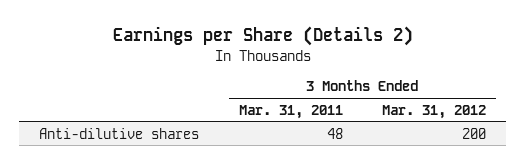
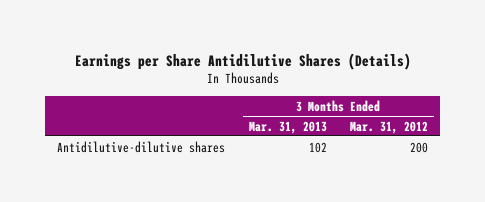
- Earnings per Share (Details 2)
+ Earnings per Share Antidilutive Shares (Details)
- | 3 Months Ended Mar. 31, 2011 | 3 Months Ended Mar. 31, 2012
+ | 3 Months Ended Mar. 31, 2013 | 3 Months Ended Mar. 31, 2012
- Anti-dilutive shares | 48 | 200
+ Antidilutive-dilutive shares | 102 | 200

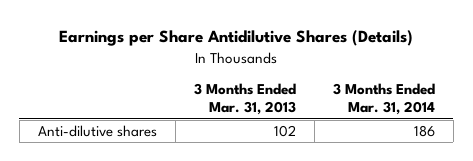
- | 3 Months Ended Mar. 31, 2013 | 3 Months Ended Mar. 31, 2012
+ | 3 Months Ended Mar. 31, 2013 | 3 Months Ended Mar. 31, 2014
- Antidilutive-dilutive shares | 102 | 200
+ Anti-dilutive shares | 102 | 186

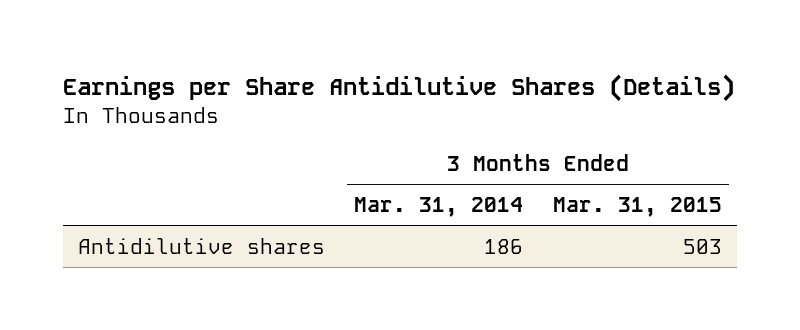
- | 3 Months Ended Mar. 31, 2013 | 3 Months Ended Mar. 31, 2014
+ | 3 Months Ended Mar. 31, 2014 | 3 Months Ended Mar. 31, 2015
- Anti-dilutive shares | 102 | 186
+ Antidilutive shares | 186 | 503

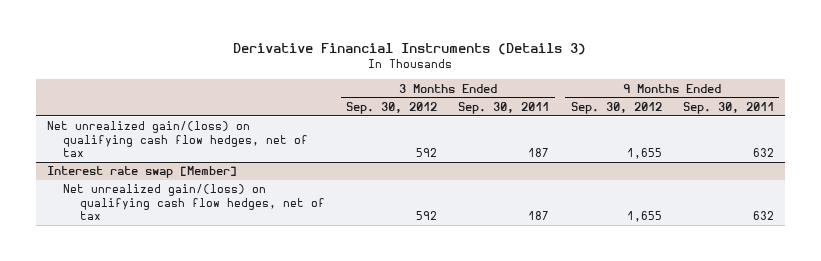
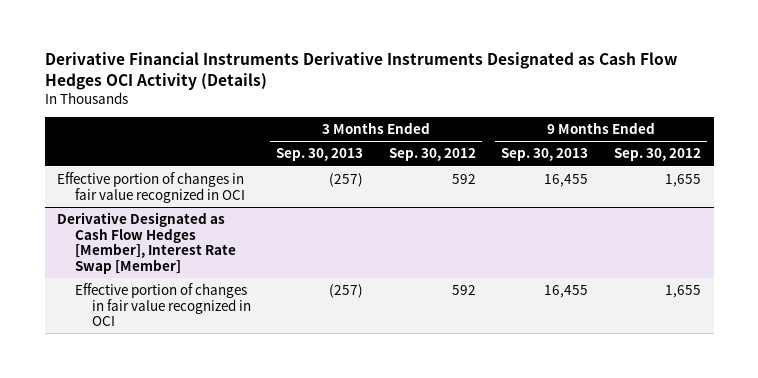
- Derivative Financial Instruments (Details 3)
+ Derivative Financial Instruments Derivative Instruments Designated as Cash Flow Hedges OCI Activity (Details)
- | 3 Months Ended Sep. 30, 2012 | 3 Months Ended Sep. 30, 2011 | 9 Months Ended Sep. 30, 2012 | 9 Months Ended Sep. 30, 2011
+ | 3 Months Ended Sep. 30, 2013 | 3 Months Ended Sep. 30, 2012 | 9 Months Ended Sep. 30, 2013 | 9 Months Ended Sep. 30, 2012
- Net unrealized gain/(loss) on qualifying cash flow hedges, net of tax | 592 | 187 | 1,655 | 632
- Interest rate swap [Member]
- Net unrealized gain/(loss) on qualifying cash flow hedges, net of tax | 592 | 187 | 1,655 | 632
+ Effective portion of changes in fair value recognized in OCI | (257) | 592 | 16,455 | 1,655
+ Derivative Designated as Cash Flow Hedges [Member], Interest Rate Swap [Member]
+ Effective portion of changes in fair value recognized in OCI | (257) | 592 | 16,455 | 1,655

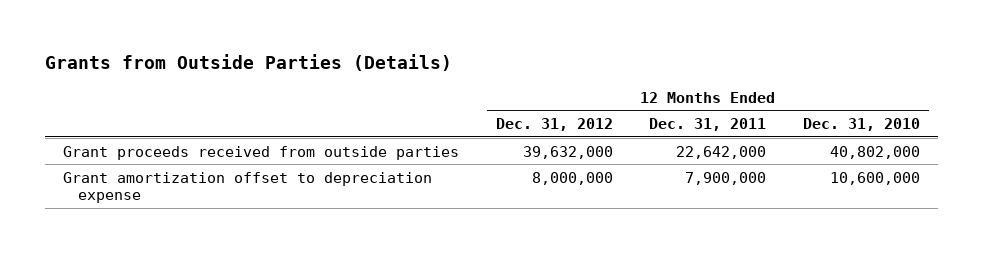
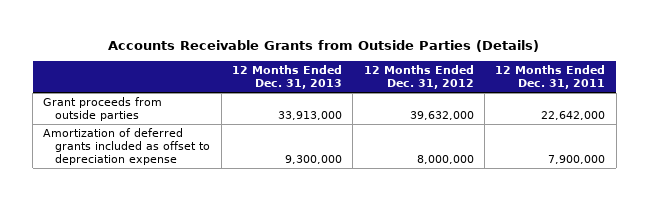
- Grants from Outside Parties (Details)
+ Accounts Receivable Grants from Outside Parties (Details)
- | 12 Months Ended Dec. 31, 2012 | 12 Months Ended Dec. 31, 2011 | 12 Months Ended Dec. 31, 2010
+ | 12 Months Ended Dec. 31, 2013 | 12 Months Ended Dec. 31, 2012 | 12 Months Ended Dec. 31, 2011
- Grant proceeds received from outside parties | 39,632,000 | 22,642,000 | 40,802,000
- Grant amortization offset to depreciation expense | 8,000,000 | 7,900,000 | 10,600,000
+ Grant proceeds from outside parties | 33,913,000 | 39,632,000 | 22,642,000
+ Amortization of deferred grants included as offset to depreciation expense | 9,300,000 | 8,000,000 | 7,900,000

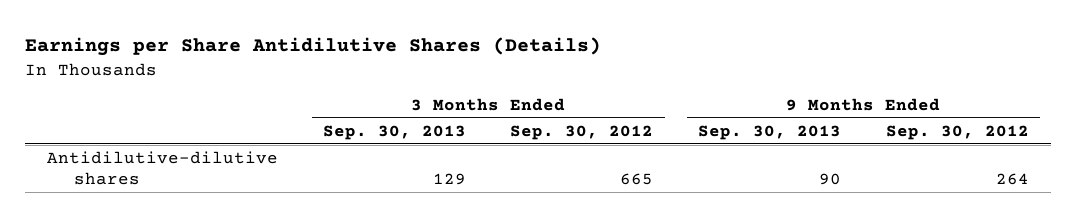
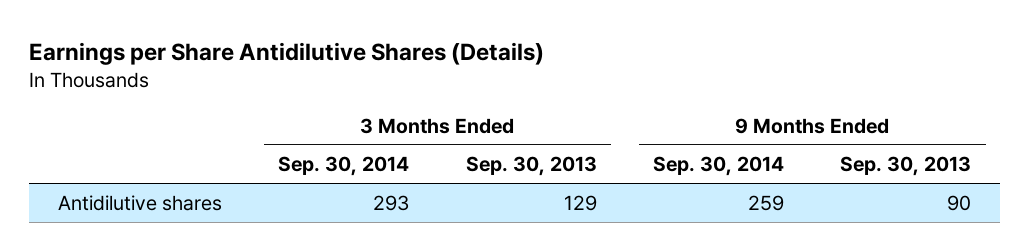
- | 3 Months Ended Sep. 30, 2013 | 3 Months Ended Sep. 30, 2012 | 9 Months Ended Sep. 30, 2013 | 9 Months Ended Sep. 30, 2012
+ | 3 Months Ended Sep. 30, 2014 | 3 Months Ended Sep. 30, 2013 | 9 Months Ended Sep. 30, 2014 | 9 Months Ended Sep. 30, 2013
- Antidilutive-dilutive shares | 129 | 665 | 90 | 264
+ Antidilutive shares | 293 | 129 | 259 | 90

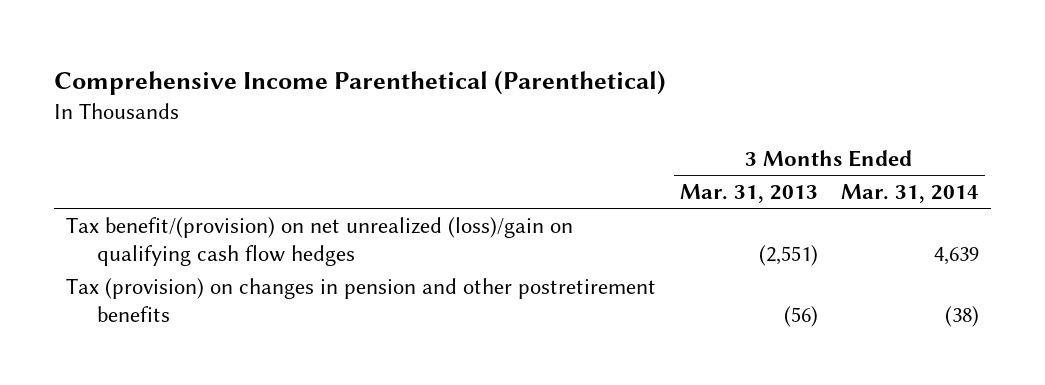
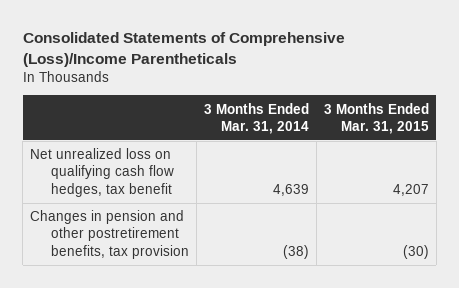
- Comprehensive Income Parenthetical (Parenthetical)
+ Consolidated Statements of Comprehensive (Loss)/Income Parentheticals
- | 3 Months Ended Mar. 31, 2013 | 3 Months Ended Mar. 31, 2014
+ | 3 Months Ended Mar. 31, 2014 | 3 Months Ended Mar. 31, 2015
- Tax benefit/(provision) on net unrealized (loss)/gain on qualifying cash flow hedges | (2,551) | 4,639
- Tax (provision) on changes in pension and other postretirement benefits | (56) | (38)
+ Net unrealized loss on qualifying cash flow hedges, tax benefit | 4,639 | 4,207
+ Changes in pension and other postretirement benefits, tax provision | (38) | (30)

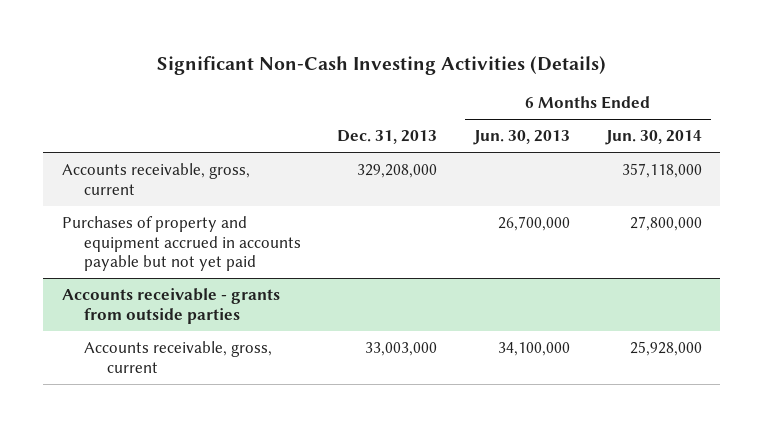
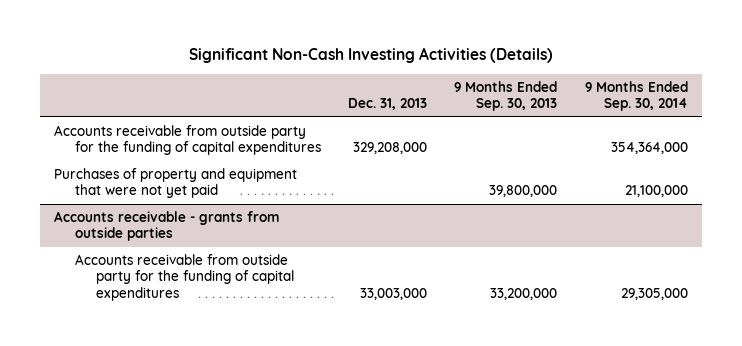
- | Dec. 31, 2013 | 6 Months Ended Jun. 30, 2013 | 6 Months Ended Jun. 30, 2014
+ | Dec. 31, 2013 | 9 Months Ended Sep. 30, 2013 | 9 Months Ended Sep. 30, 2014
- Accounts receivable, gross, current | 329,208,000 | | 357,118,000
- Purchases of property and equipment accrued in accounts payable but not yet paid | | 26,700,000 | 27,800,000
+ Accounts receivable from outside party for the funding of capital expenditures | 329,208,000 | | 354,364,000
+ Purchases of property and equipment that were not yet paid | | 39,800,000 | 21,100,000
@ Accounts receivable - grants from outside parties
- Accounts receivable, gross, current | 33,003,000 | 34,100,000 | 25,928,000
+ Accounts receivable from outside party for the funding of capital expenditures | 33,003,000 | 33,200,000 | 29,305,000

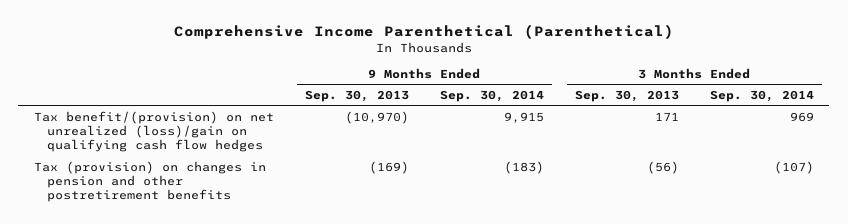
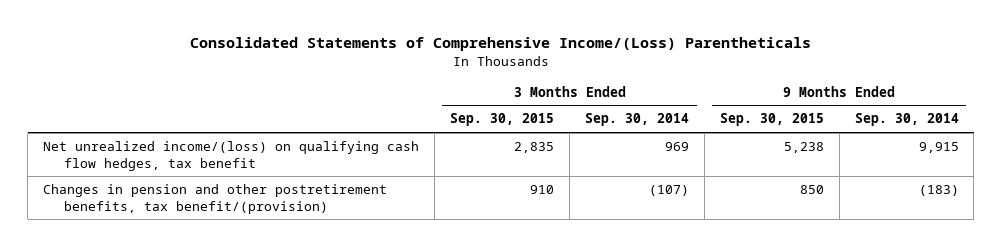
- Comprehensive Income Parenthetical (Parenthetical)
+ Consolidated Statements of Comprehensive Income/(Loss) Parentheticals
- | 9 Months Ended Sep. 30, 2013 | 9 Months Ended Sep. 30, 2014 | 3 Months Ended Sep. 30, 2013 | 3 Months Ended Sep. 30, 2014
+ | 3 Months Ended Sep. 30, 2015 | 3 Months Ended Sep. 30, 2014 | 9 Months Ended Sep. 30, 2015 | 9 Months Ended Sep. 30, 2014
- Tax benefit/(provision) on net unrealized (loss)/gain on qualifying cash flow hedges | (10,970) | 9,915 | 171 | 969
- Tax (provision) on changes in pension and other postretirement benefits | (169) | (183) | (56) | (107)
+ Net unrealized income/(loss) on qualifying cash flow hedges, tax benefit | 2,835 | 969 | 5,238 | 9,915
+ Changes in pension and other postretirement benefits, tax benefit/(provision) | 910 | (107) | 850 | (183)

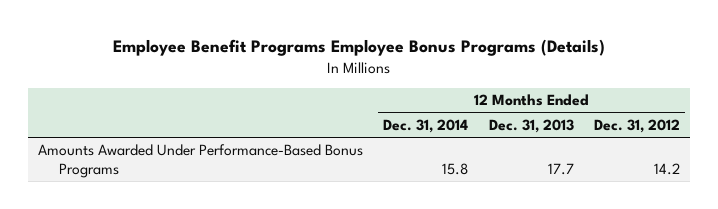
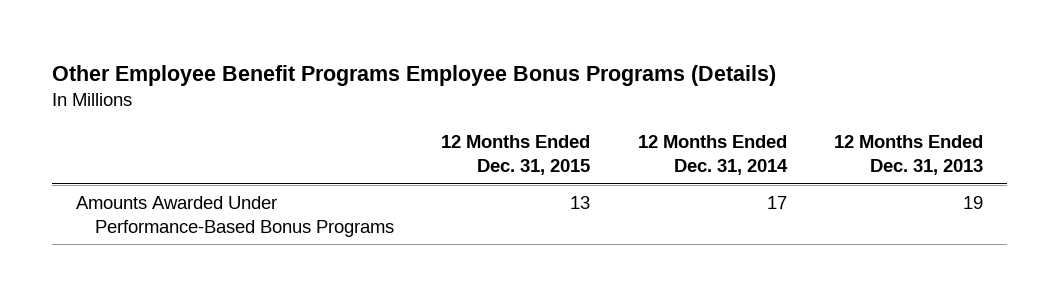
- Employee Benefit Programs Employee Bonus Programs (Details)
+ Other Employee Benefit Programs Employee Bonus Programs (Details)
- | 12 Months Ended Dec. 31, 2014 | 12 Months Ended Dec. 31, 2013 | 12 Months Ended Dec. 31, 2012
+ | 12 Months Ended Dec. 31, 2015 | 12 Months Ended Dec. 31, 2014 | 12 Months Ended Dec. 31, 2013
- Amounts Awarded Under Performance-Based Bonus Programs | 15.8 | 17.7 | 14.2
+ Amounts Awarded Under Performance-Based Bonus Programs | 13 | 17 | 19

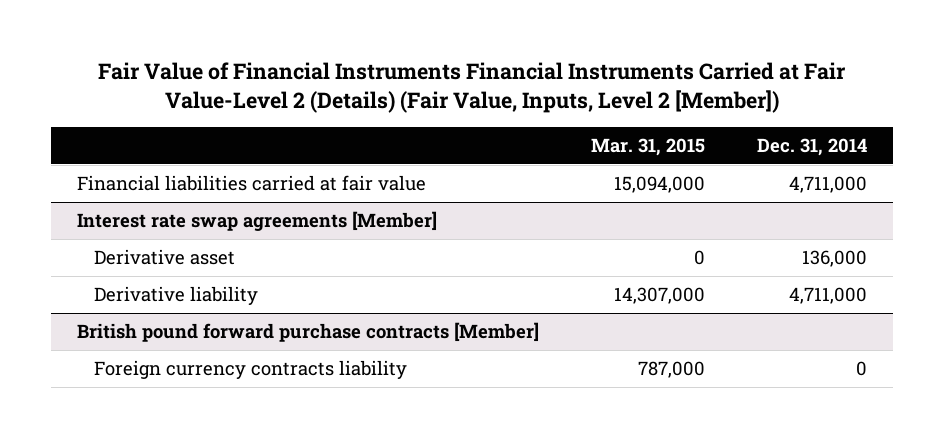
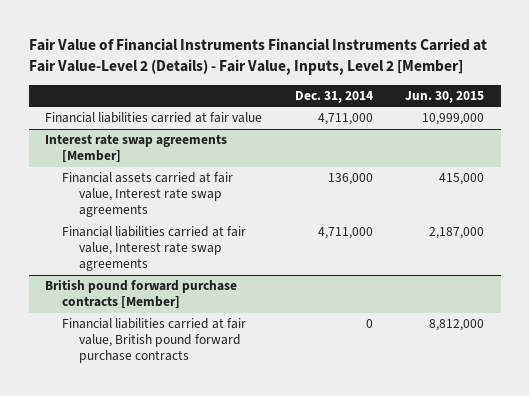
- Fair Value of Financial Instruments Financial Instruments Carried at Fair Value-Level 2 (Details) (Fair Value, Inputs, Level 2 [Member])
+ Fair Value of Financial Instruments Financial Instruments Carried at Fair Value-Level 2 (Details) - Fair Value, Inputs, Level 2 [Member]
- | Mar. 31, 2015 | Dec. 31, 2014
+ | Dec. 31, 2014 | Jun. 30, 2015
@ Interest rate swap agreements [Member]
- Derivative asset | 0 | 136,000
- Derivative liability | 14,307,000 | 4,711,000
+ Financial assets carried at fair value, Interest rate swap agreements | 136,000 | 415,000
+ Financial liabilities carried at fair value, Interest rate swap agreements | 4,711,000 | 2,187,000
@ British pound forward purchase contracts [Member]
- Foreign currency contracts liability | 787,000 | 0
+ Financial liabilities carried at fair value, British pound forward purchase contracts | 0 | 8,812,000

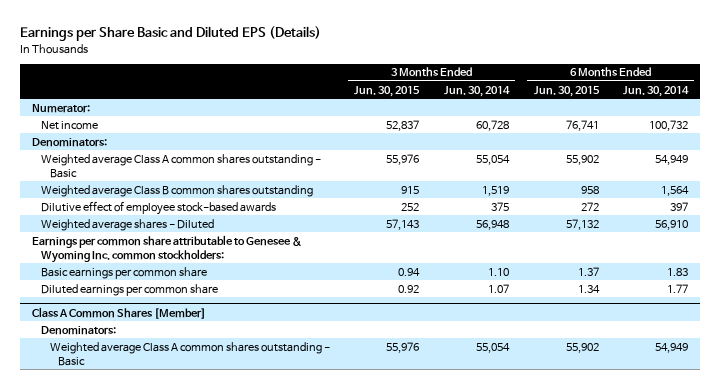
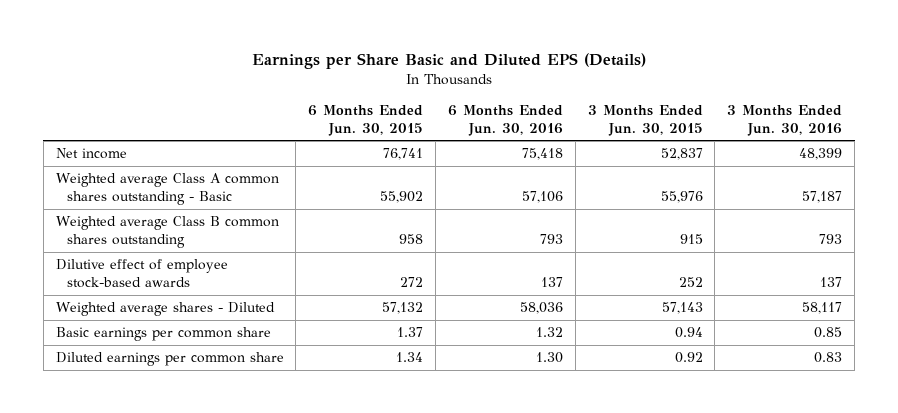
- | 3 Months Ended Jun. 30, 2015 | 3 Months Ended Jun. 30, 2014 | 6 Months Ended Jun. 30, 2015 | 6 Months Ended Jun. 30, 2014
+ | 6 Months Ended Jun. 30, 2015 | 6 Months Ended Jun. 30, 2016 | 3 Months Ended Jun. 30, 2015 | 3 Months Ended Jun. 30, 2016
- Numerator:
- Denominators:
- Earnings per common share attributable to Genesee & Wyoming Inc. common stockholders:
- Class A Common Shares [Member]
- Denominators:
- Weighted average Class A common shares outstanding - Basic | 55,976 | 55,054 | 55,902 | 54,949

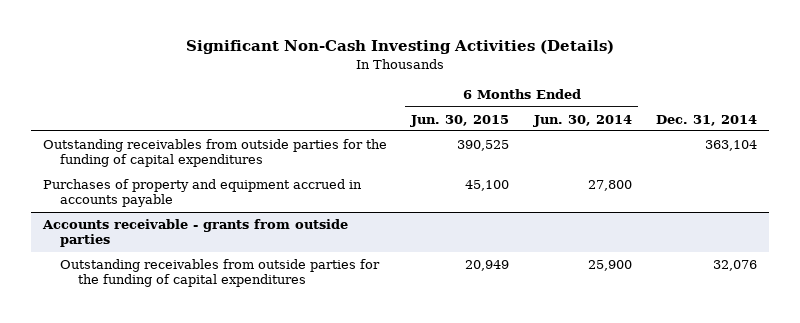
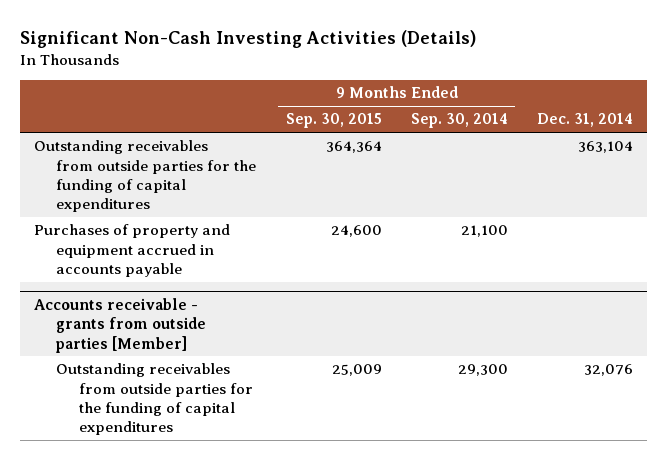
- | 6 Months Ended Jun. 30, 2015 | 6 Months Ended Jun. 30, 2014 | Dec. 31, 2014
+ | 9 Months Ended Sep. 30, 2015 | 9 Months Ended Sep. 30, 2014 | Dec. 31, 2014
- Accounts receivable - grants from outside parties
+ Accounts receivable - grants from outside parties [Member]

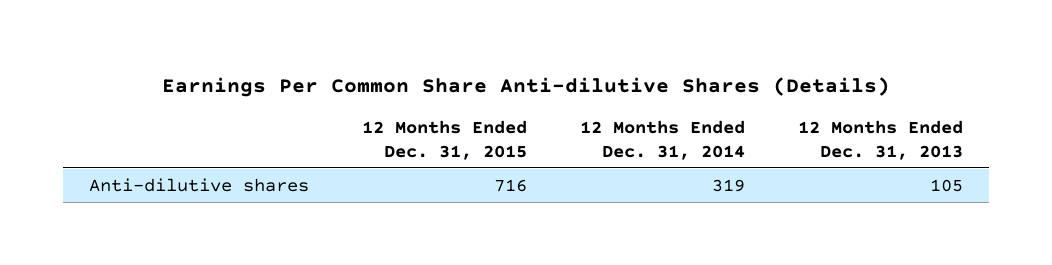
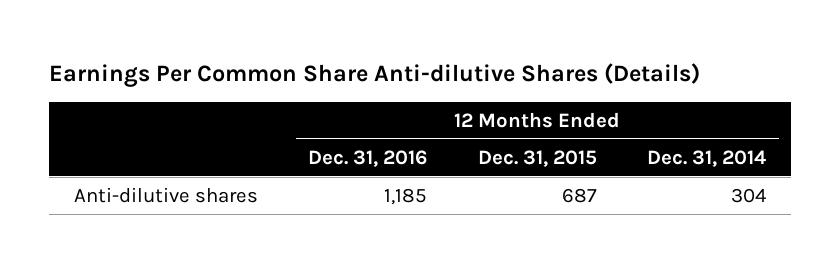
- | 12 Months Ended Dec. 31, 2015 | 12 Months Ended Dec. 31, 2014 | 12 Months Ended Dec. 31, 2013
+ | 12 Months Ended Dec. 31, 2016 | 12 Months Ended Dec. 31, 2015 | 12 Months Ended Dec. 31, 2014
- Anti-dilutive shares | 716 | 319 | 105
+ Anti-dilutive shares | 1,185 | 687 | 304

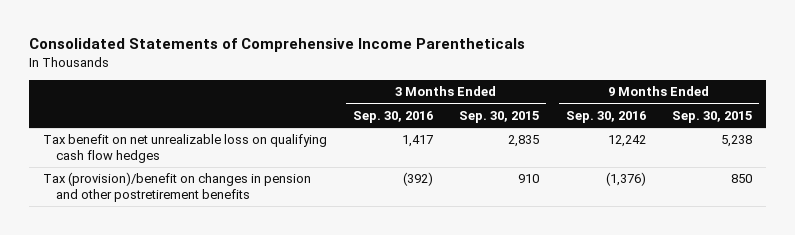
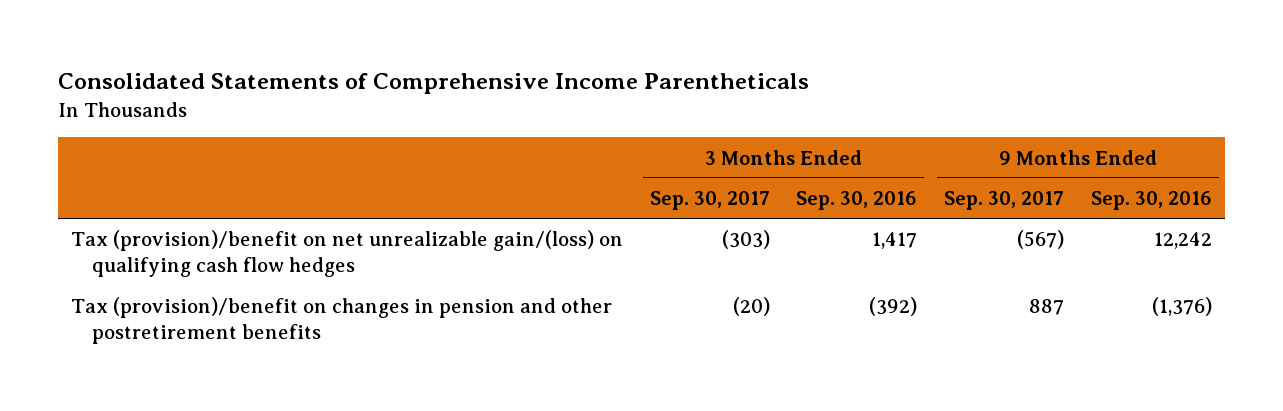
- | 3 Months Ended Sep. 30, 2016 | 3 Months Ended Sep. 30, 2015 | 9 Months Ended Sep. 30, 2016 | 9 Months Ended Sep. 30, 2015
+ | 3 Months Ended Sep. 30, 2017 | 3 Months Ended Sep. 30, 2016 | 9 Months Ended Sep. 30, 2017 | 9 Months Ended Sep. 30, 2016
- Tax benefit on net unrealizable loss on qualifying cash flow hedges | 1,417 | 2,835 | 12,242 | 5,238
+ Tax (provision)/benefit on net unrealizable gain/(loss) on qualifying cash flow hedges | (303) | 1,417 | (567) | 12,242

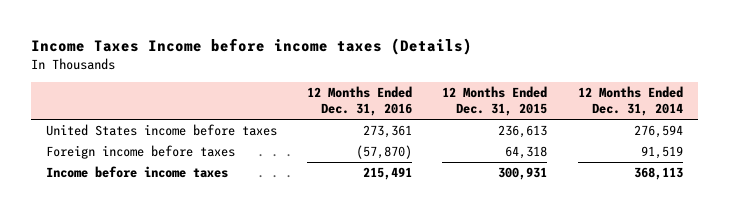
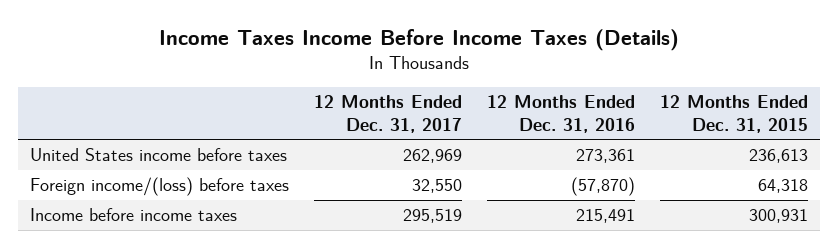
- Income Taxes Income before income taxes (Details)
+ Income Taxes Income Before Income Taxes (Details)
- | 12 Months Ended Dec. 31, 2016 | 12 Months Ended Dec. 31, 2015 | 12 Months Ended Dec. 31, 2014
+ | 12 Months Ended Dec. 31, 2017 | 12 Months Ended Dec. 31, 2016 | 12 Months Ended Dec. 31, 2015
- Foreign income before taxes | (57,870) | 64,318 | 91,519
+ Foreign income/(loss) before taxes | 32,550 | (57,870) | 64,318

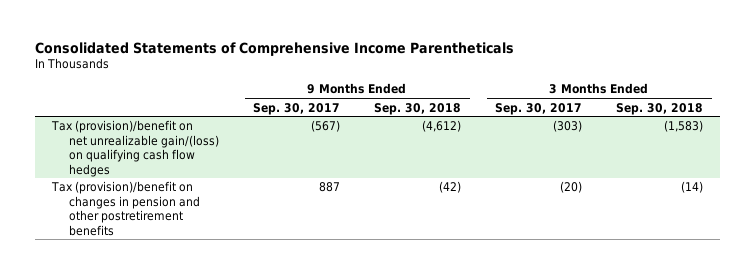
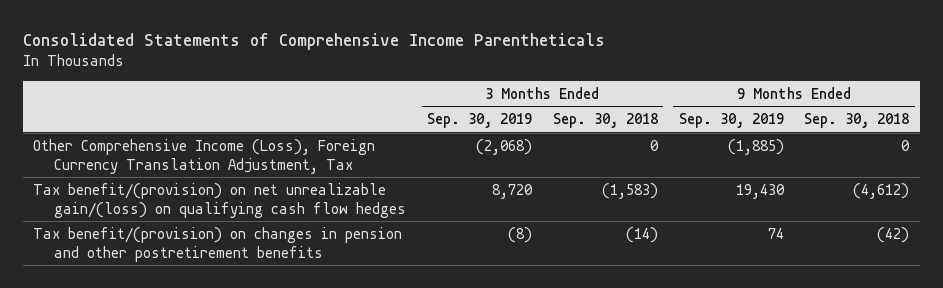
- | 9 Months Ended Sep. 30, 2017 | 9 Months Ended Sep. 30, 2018 | 3 Months Ended Sep. 30, 2017 | 3 Months Ended Sep. 30, 2018
+ | 3 Months Ended Sep. 30, 2019 | 3 Months Ended Sep. 30, 2018 | 9 Months Ended Sep. 30, 2019 | 9 Months Ended Sep. 30, 2018
- Tax (provision)/benefit on net unrealizable gain/(loss) on qualifying cash flow hedges | (567) | (4,612) | (303) | (1,583)
- Tax (provision)/benefit on changes in pension and other postretirement benefits | 887 | (42) | (20) | (14)
+ Other Comprehensive Income (Loss), Foreign Currency Translation Adjustment, Tax | (2,068) | 0 | (1,885) | 0
+ Tax benefit/(provision) on net unrealizable gain/(loss) on qualifying cash flow hedges | 8,720 | (1,583) | 19,430 | (4,612)
+ Tax benefit/(provision) on changes in pension and other postretirement benefits | (8) | (14) | 74 | (42)

